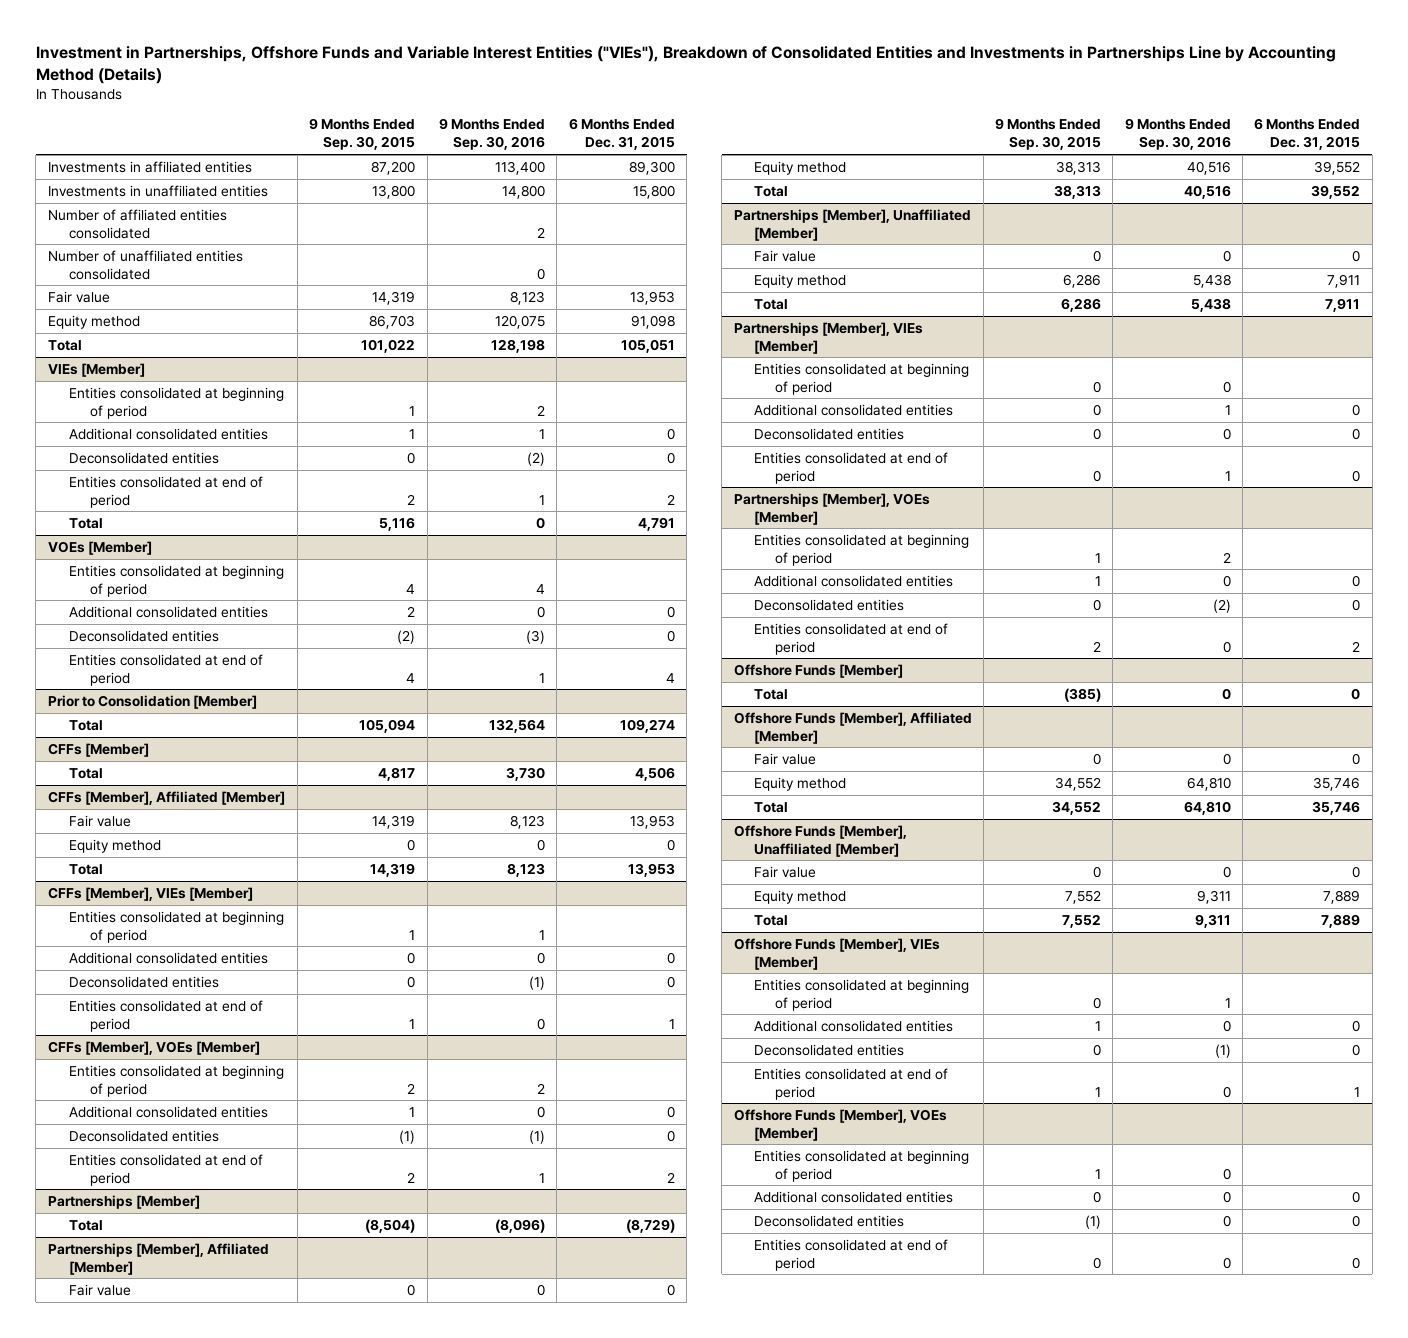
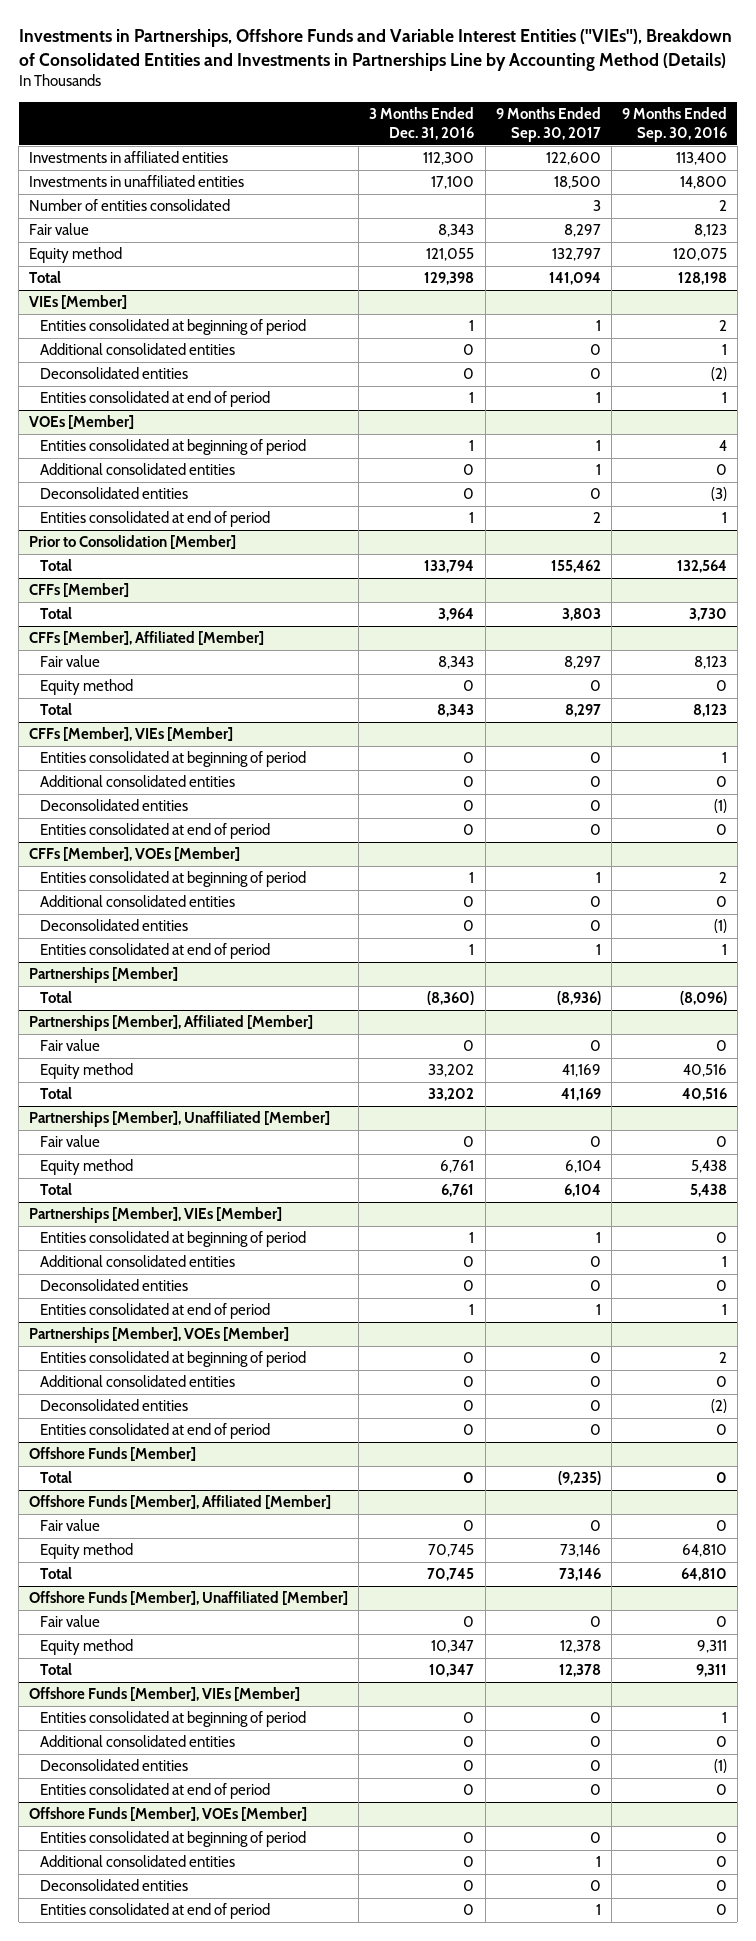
- Investment in Partnerships, Offshore Funds and Variable Interest Entities ("VIEs"), Breakdown of Consolidated Entities and Investments in Partnerships Line by Accounting Method (Details)
+ Investments in Partnerships, Offshore Funds and Variable Interest Entities ("VIEs"), Breakdown of Consolidated Entities and Investments in Partnerships Line by Accounting Method (Details)
- | 9 Months Ended Sep. 30, 2015 | 9 Months Ended Sep. 30, 2016 | 6 Months Ended Dec. 31, 2015
+ | 3 Months Ended Dec. 31, 2016 | 9 Months Ended Sep. 30, 2017 | 9 Months Ended Sep. 30, 2016
- Number of affiliated entities consolidated | | 2 |
- Number of unaffiliated entities consolidated | | 0 |
+ Number of entities consolidated | | 3 | 2
@ VIEs [Member]
- Total | 5,116 | 0 | 4,791

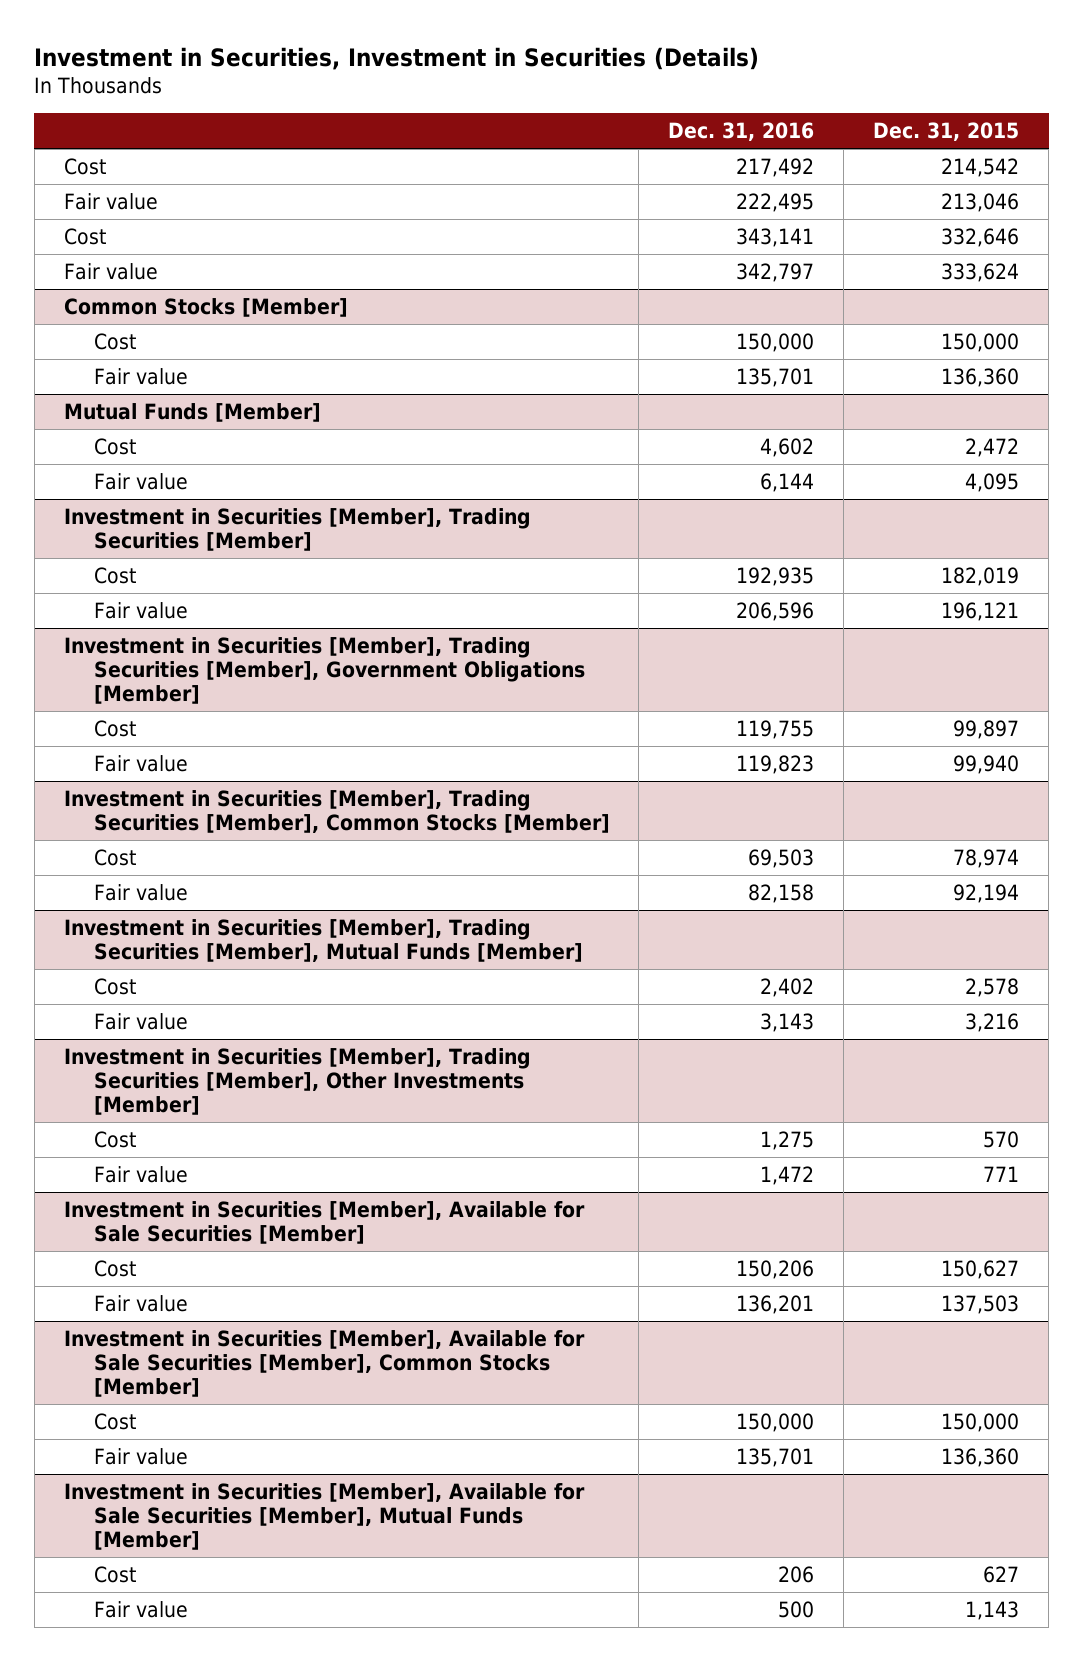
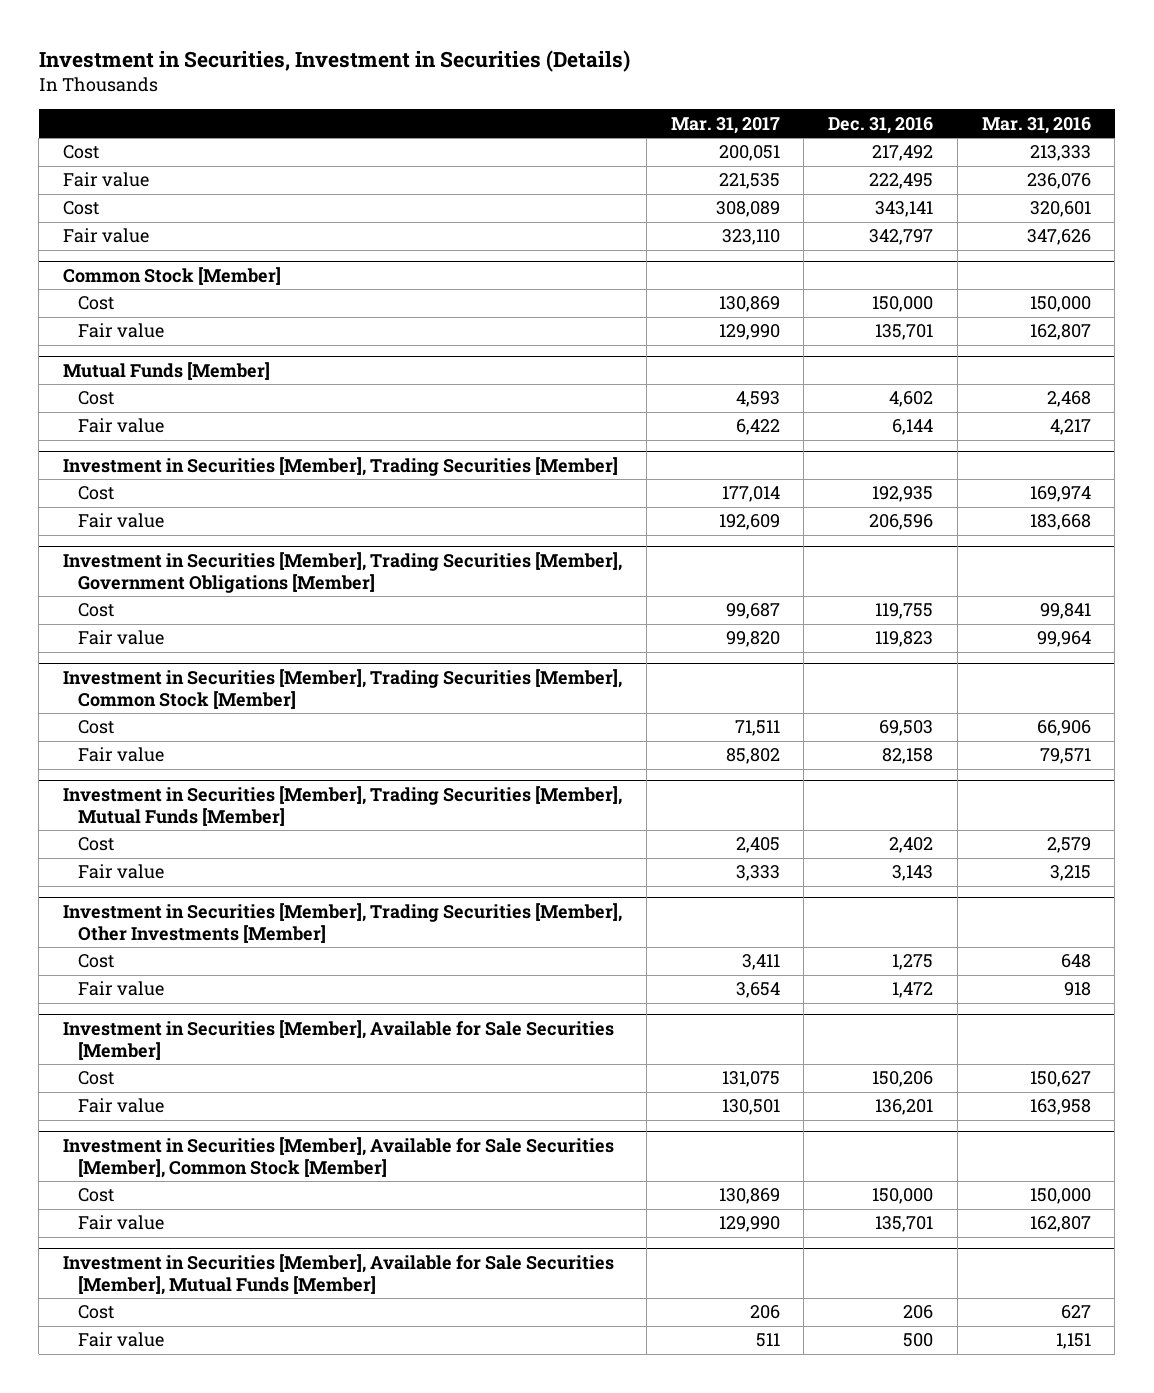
- | Dec. 31, 2016 | Dec. 31, 2015
+ | Mar. 31, 2017 | Dec. 31, 2016 | Mar. 31, 2016
- Common Stocks [Member]
+ Common Stock [Member]
- Investment in Securities [Member], Trading Securities [Member], Common Stocks [Member]
+ Investment in Securities [Member], Trading Securities [Member], Common Stock [Member]
- Investment in Securities [Member], Available for Sale Securities [Member], Common Stocks [Member]
+ Investment in Securities [Member], Available for Sale Securities [Member], Common Stock [Member]

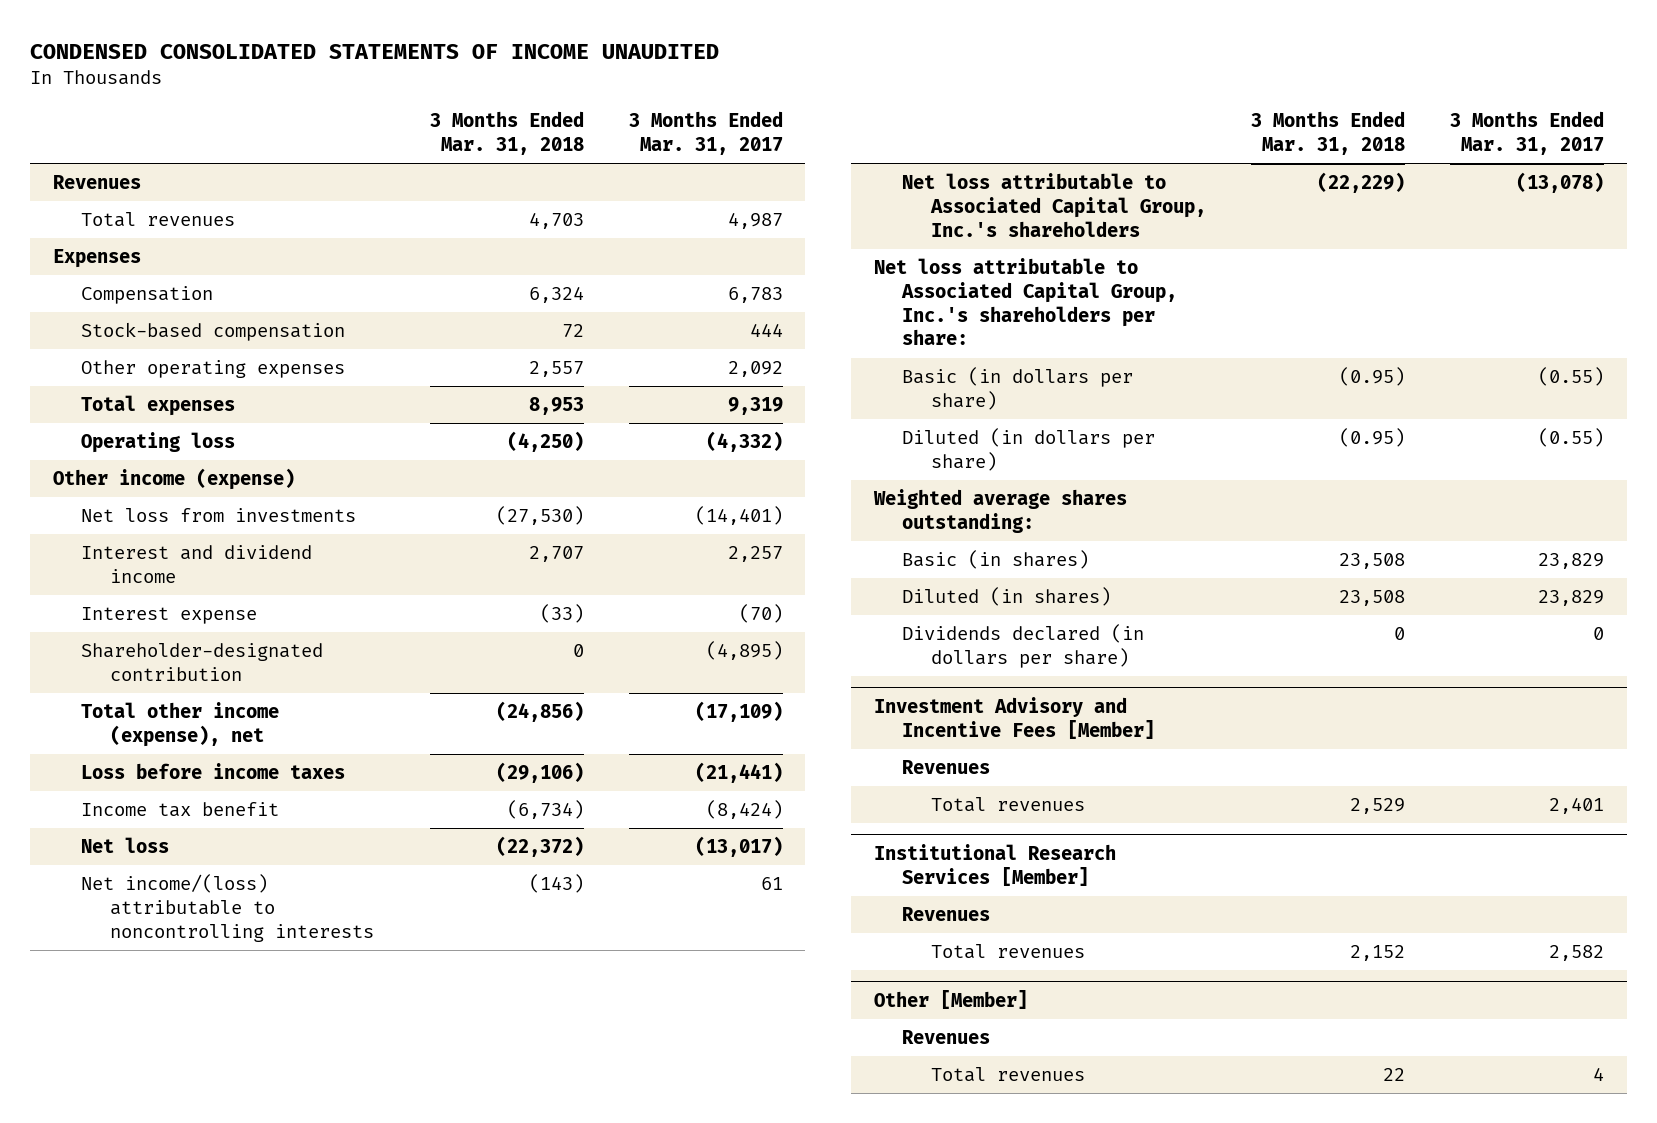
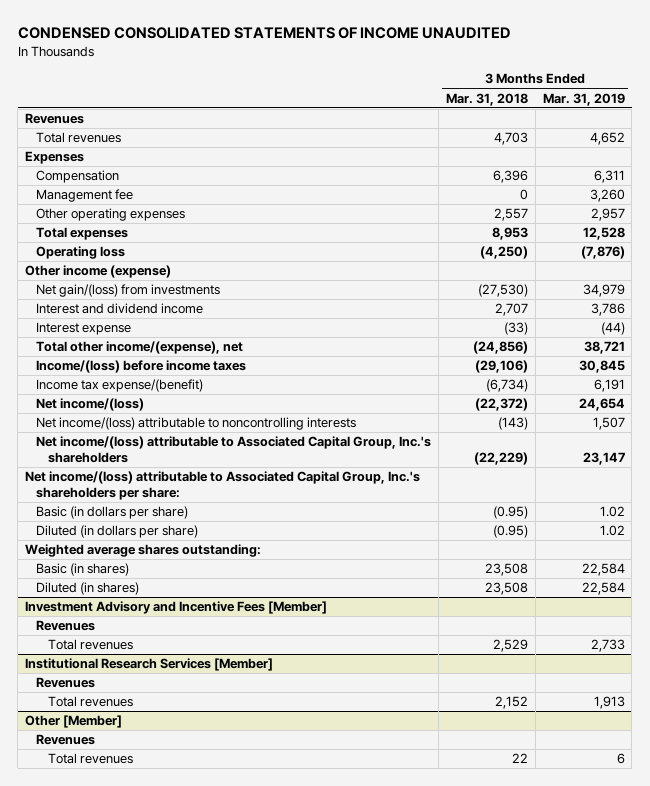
- | 3 Months Ended Mar. 31, 2018 | 3 Months Ended Mar. 31, 2017
+ | 3 Months Ended Mar. 31, 2018 | 3 Months Ended Mar. 31, 2019
- Compensation | 6,324 | 6,783
- Stock-based compensation | 72 | 444
+ Compensation | 6,396 | 6,311
+ Management fee | 0 | 3,260
- Net loss from investments | (27,530) | (14,401)
+ Net gain/(loss) from investments | (27,530) | 34,979
- Shareholder-designated contribution | 0 | (4,895)
- Total other income (expense), net | (24,856) | (17,109)
- Loss before income taxes | (29,106) | (21,441)
- Income tax benefit | (6,734) | (8,424)
- Net loss | (22,372) | (13,017)
+ Total other income/(expense), net | (24,856) | 38,721
+ Income/(loss) before income taxes | (29,106) | 30,845
+ Income tax expense/(benefit) | (6,734) | 6,191
+ Net income/(loss) | (22,372) | 24,654
- Net loss attributable to Associated Capital Group, Inc.'s shareholders | (22,229) | (13,078)
- Net loss attributable to Associated Capital Group, Inc.'s shareholders per share:
+ Net income/(loss) attributable to Associated Capital Group, Inc.'s shareholders | (22,229) | 23,147
+ Net income/(loss) attributable to Associated Capital Group, Inc.'s shareholders per share:
- Dividends declared (in dollars per share) | 0 | 0

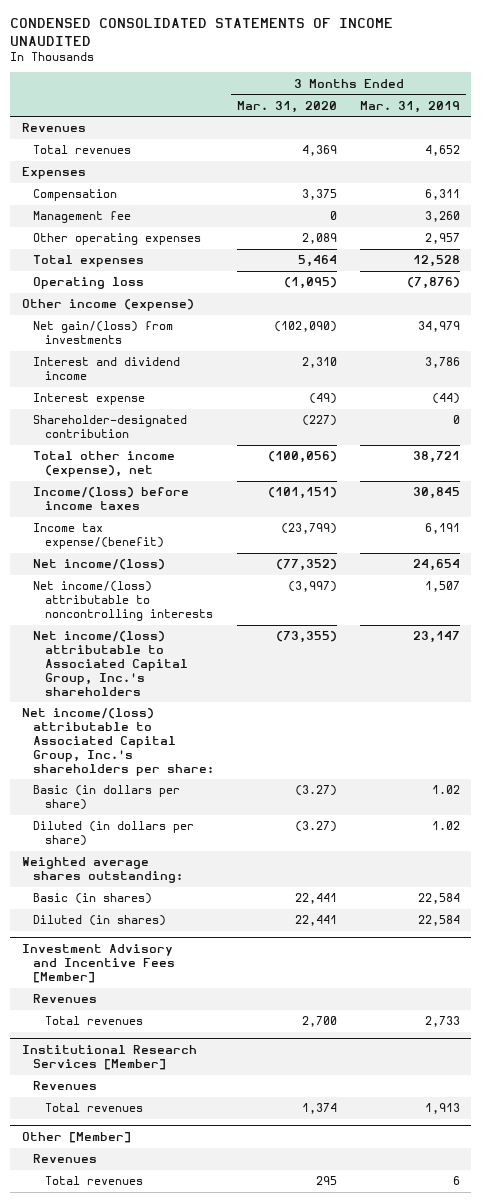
- | 3 Months Ended Mar. 31, 2018 | 3 Months Ended Mar. 31, 2019
+ | 3 Months Ended Mar. 31, 2020 | 3 Months Ended Mar. 31, 2019
- Total other income/(expense), net | (24,856) | 38,721
+ Shareholder-designated contribution | (227) | 0
+ Total other income (expense), net | (100,056) | 38,721

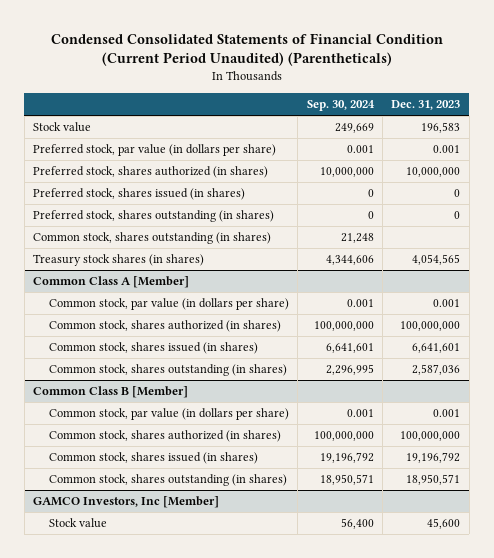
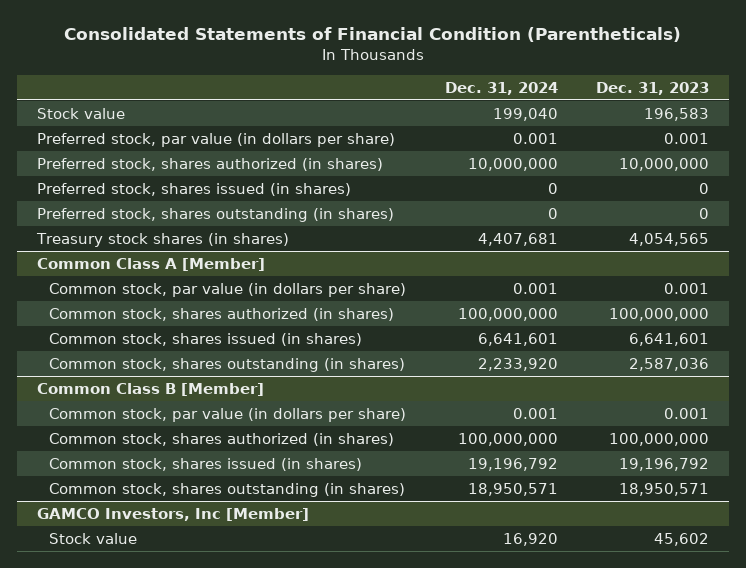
- Condensed Consolidated Statements of Financial Condition (Current Period Unaudited) (Parentheticals)
+ Consolidated Statements of Financial Condition (Parentheticals)
- | Sep. 30, 2024 | Dec. 31, 2023
+ | Dec. 31, 2024 | Dec. 31, 2023
- Common stock, shares outstanding (in shares) | 21,248 |
@ GAMCO Investors, Inc [Member]
- Stock value | 56,400 | 45,600
+ Stock value | 16,920 | 45,602

